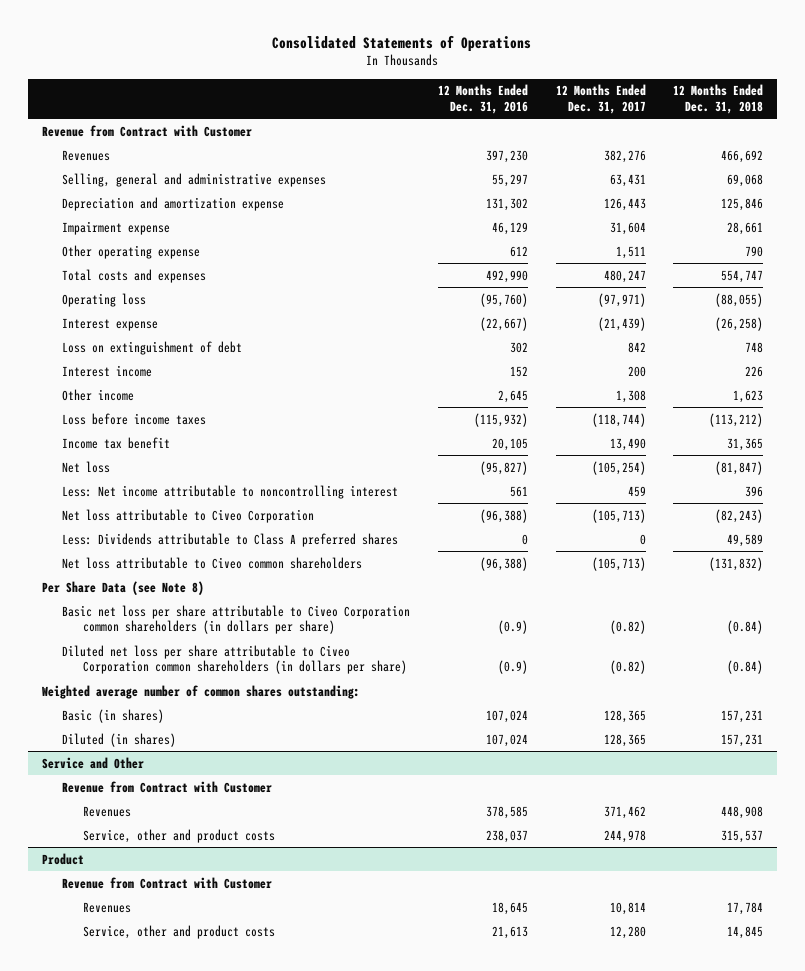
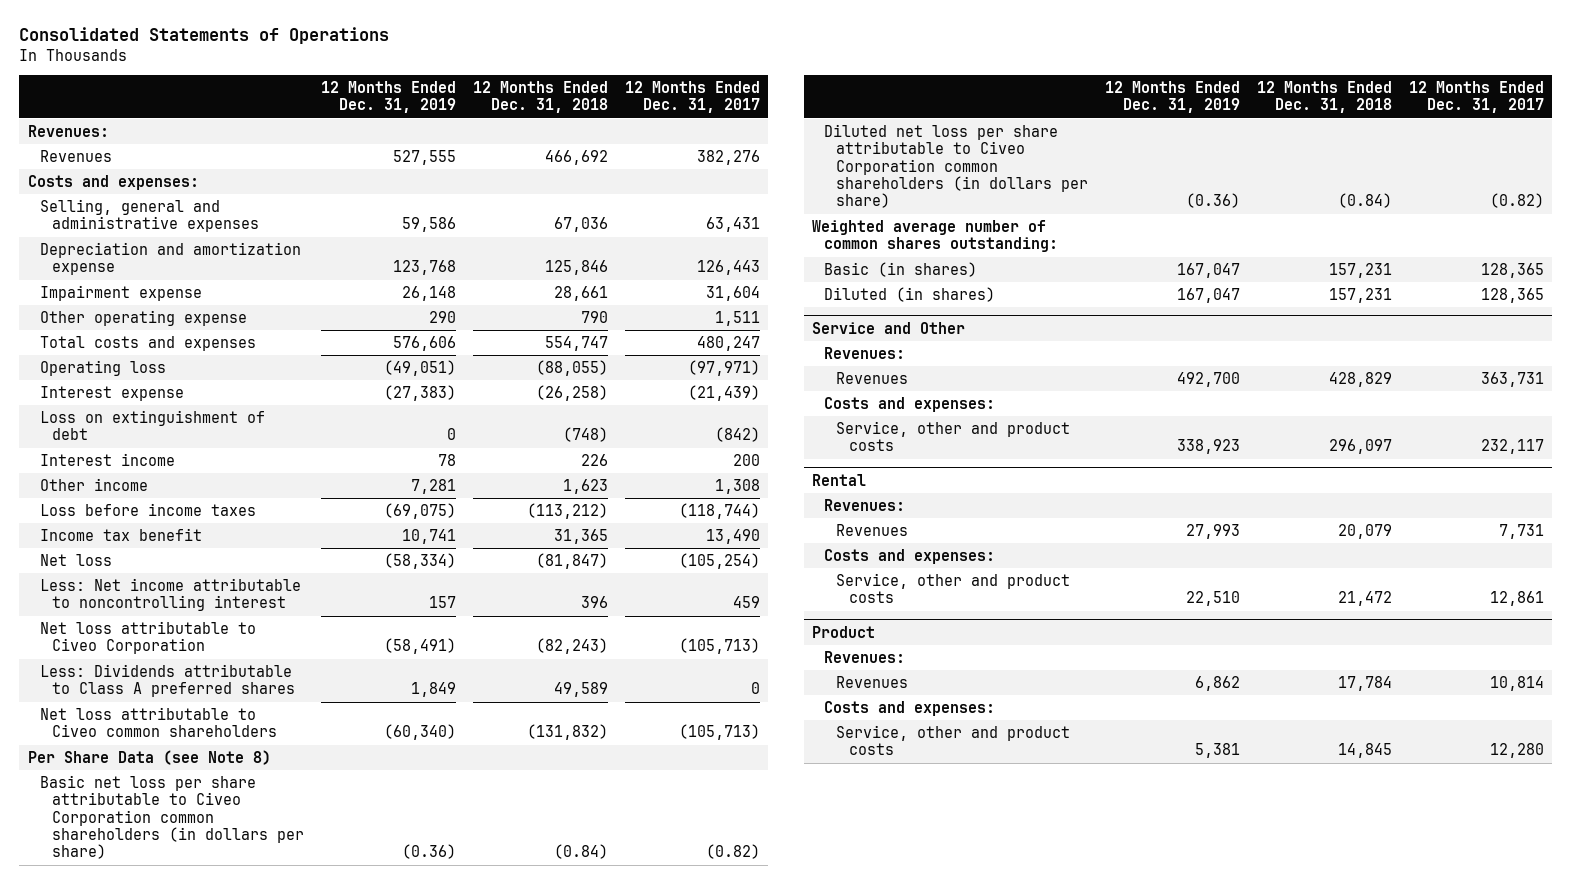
- | 12 Months Ended Dec. 31, 2016 | 12 Months Ended Dec. 31, 2017 | 12 Months Ended Dec. 31, 2018
+ | 12 Months Ended Dec. 31, 2019 | 12 Months Ended Dec. 31, 2018 | 12 Months Ended Dec. 31, 2017
- Revenue from Contract with Customer
+ Revenues:
- Selling, general and administrative expenses | 55,297 | 63,431 | 69,068
+ Costs and expenses:
+ Selling, general and administrative expenses | 59,586 | 67,036 | 63,431
- Loss on extinguishment of debt | 302 | 842 | 748
+ Loss on extinguishment of debt | 0 | (748) | (842)
@ Service and Other
- Revenue from Contract with Customer
- Revenues | 378,585 | 371,462 | 448,908
- Service, other and product costs | 238,037 | 244,978 | 315,537
+ Revenues:
+ Revenues | 492,700 | 428,829 | 363,731
+ Costs and expenses:
+ Service, other and product costs | 338,923 | 296,097 | 232,117
+ Rental
+ Revenues:
+ Revenues | 27,993 | 20,079 | 7,731
+ Costs and expenses:
+ Service, other and product costs | 22,510 | 21,472 | 12,861
@ Product
- Revenue from Contract with Customer
+ Revenues:
+ Costs and expenses:

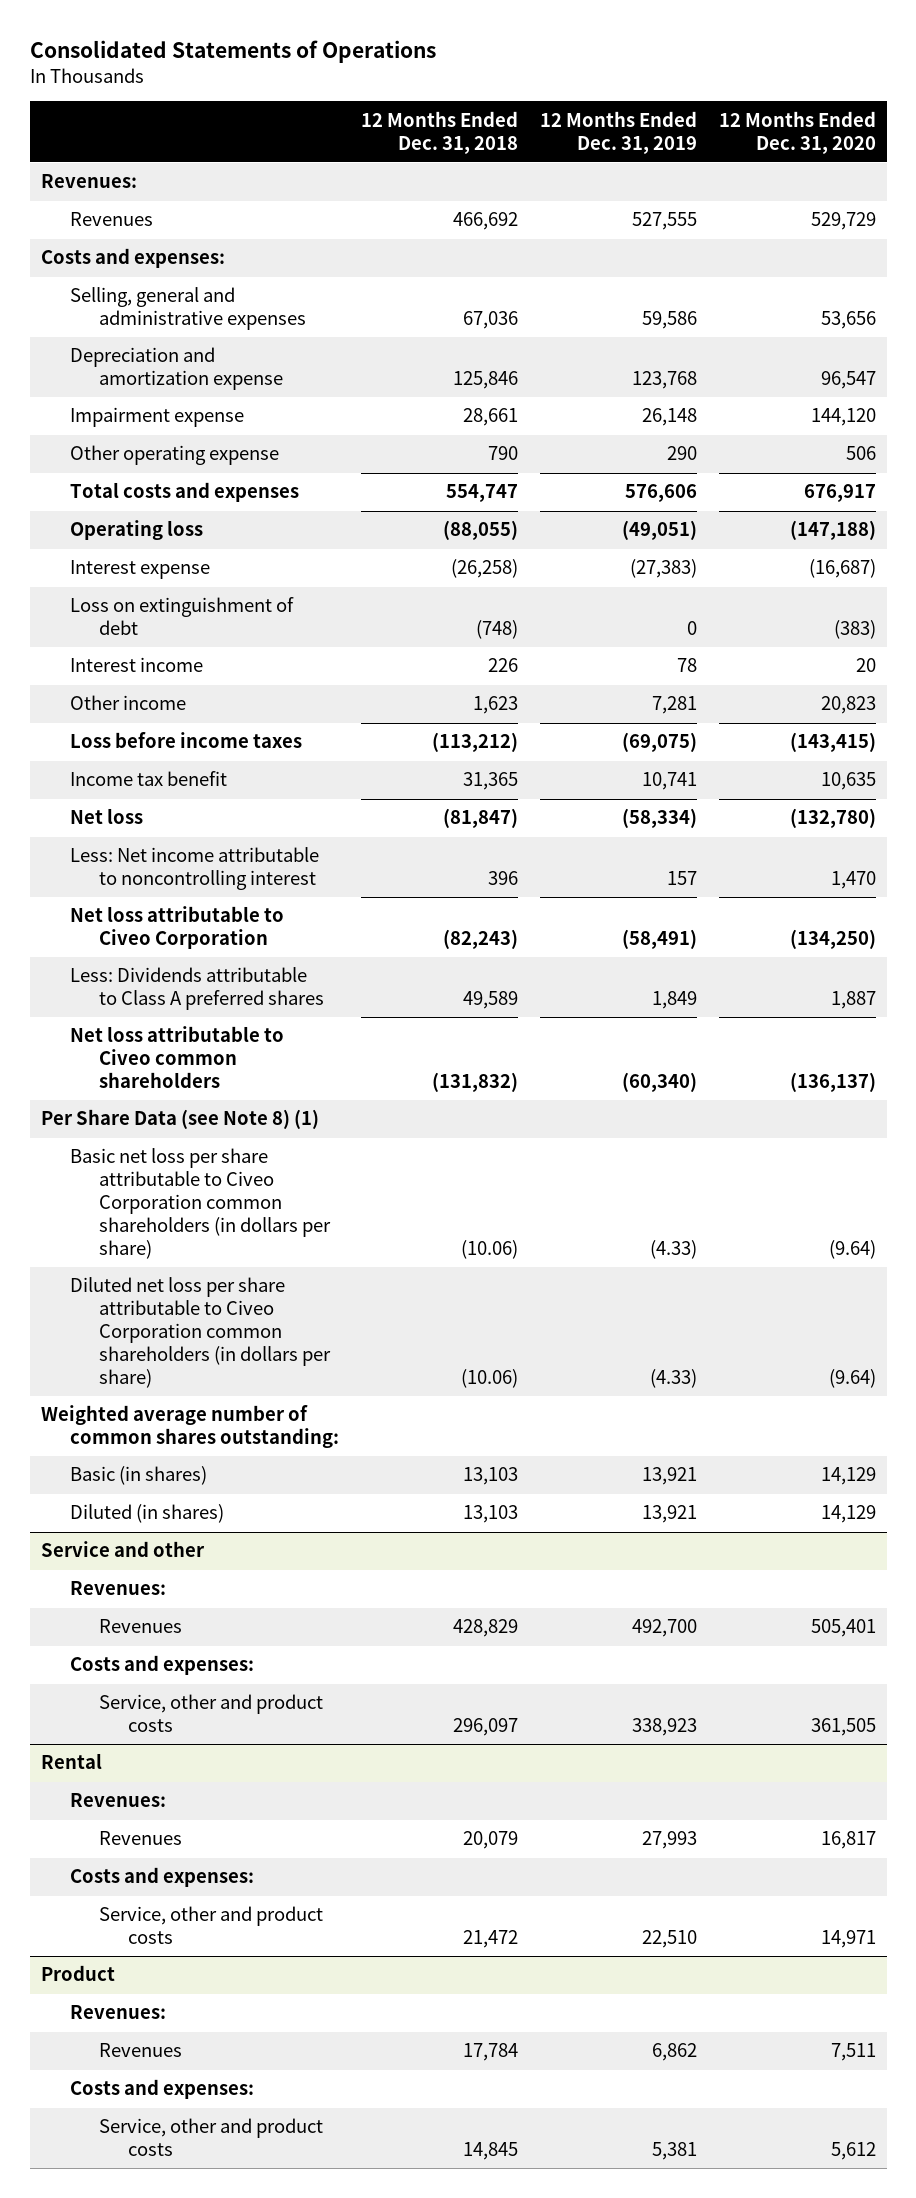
- | 12 Months Ended Dec. 31, 2019 | 12 Months Ended Dec. 31, 2018 | 12 Months Ended Dec. 31, 2017
+ | 12 Months Ended Dec. 31, 2018 | 12 Months Ended Dec. 31, 2019 | 12 Months Ended Dec. 31, 2020
- Per Share Data (see Note 8)
- Basic net loss per share attributable to Civeo Corporation common shareholders (in dollars per share) | (0.36) | (0.84) | (0.82)
- Diluted net loss per share attributable to Civeo Corporation common shareholders (in dollars per share) | (0.36) | (0.84) | (0.82)
+ Per Share Data (see Note 8) (1)
+ Basic net loss per share attributable to Civeo Corporation common shareholders (in dollars per share) | (10.06) | (4.33) | (9.64)
+ Diluted net loss per share attributable to Civeo Corporation common shareholders (in dollars per share) | (10.06) | (4.33) | (9.64)
- Basic (in shares) | 167,047 | 157,231 | 128,365
- Diluted (in shares) | 167,047 | 157,231 | 128,365
- Service and Other
+ Basic (in shares) | 13,103 | 13,921 | 14,129
+ Diluted (in shares) | 13,103 | 13,921 | 14,129
+ Service and other

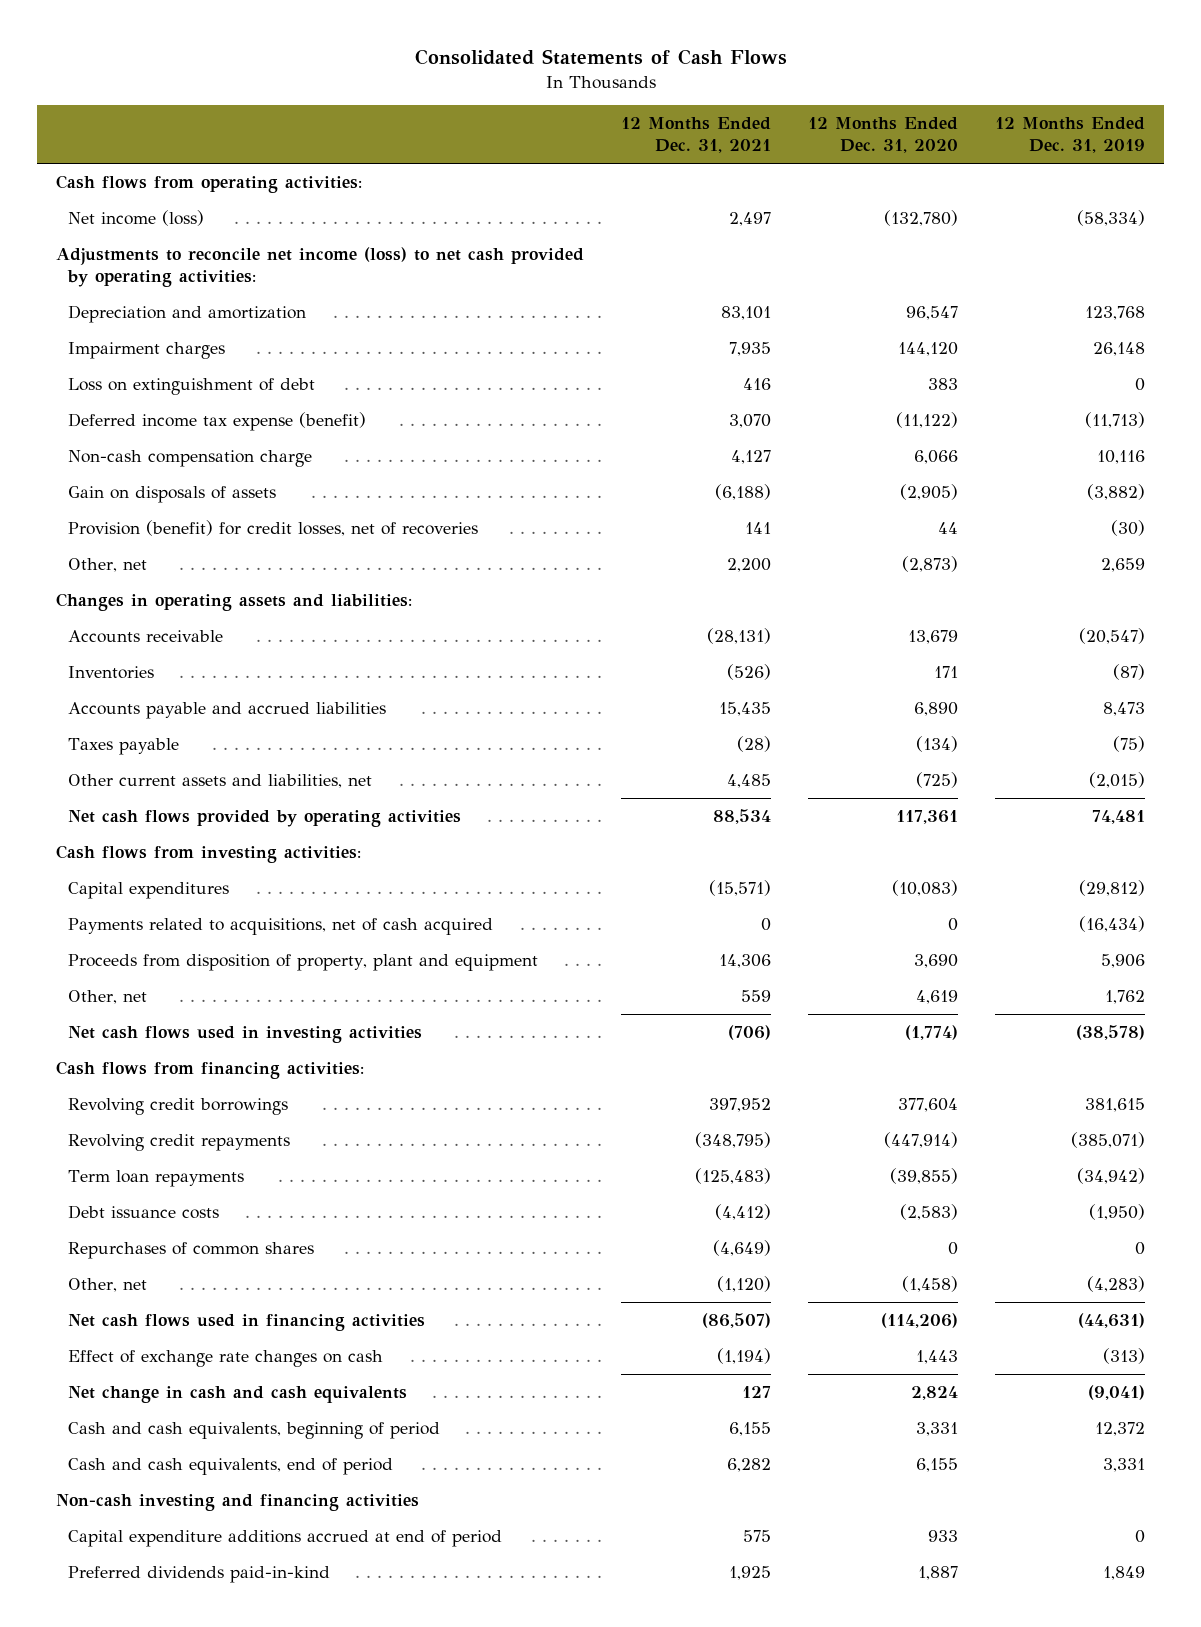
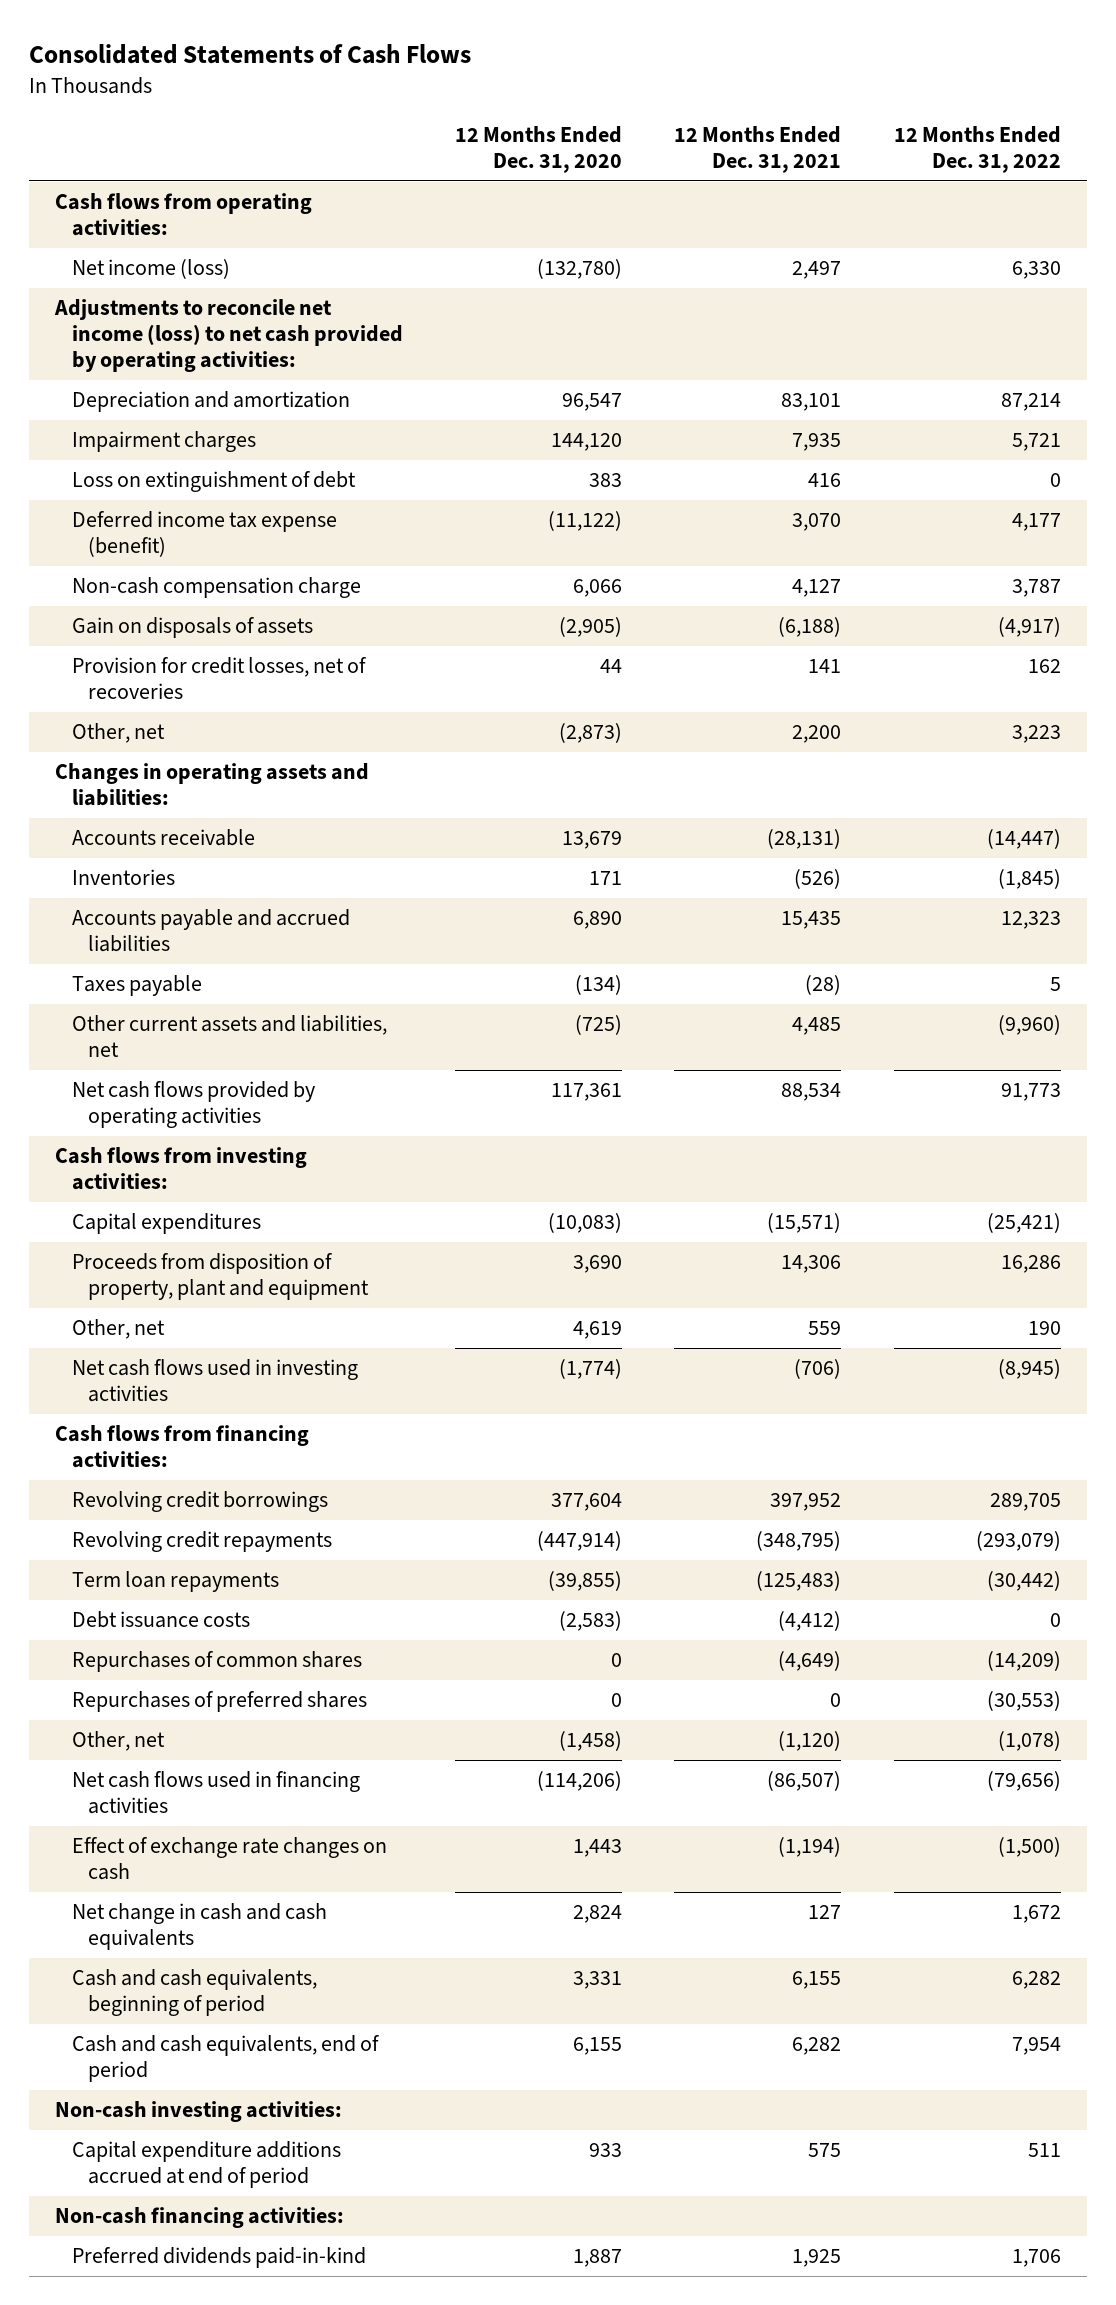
- | 12 Months Ended Dec. 31, 2021 | 12 Months Ended Dec. 31, 2020 | 12 Months Ended Dec. 31, 2019
+ | 12 Months Ended Dec. 31, 2020 | 12 Months Ended Dec. 31, 2021 | 12 Months Ended Dec. 31, 2022
- Provision (benefit) for credit losses, net of recoveries | 141 | 44 | (30)
+ Provision for credit losses, net of recoveries | 44 | 141 | 162
- Payments related to acquisitions, net of cash acquired | 0 | 0 | (16,434)
+ Repurchases of preferred shares | 0 | 0 | (30,553)
- Non-cash investing and financing activities
+ Non-cash investing activities:
+ Non-cash financing activities:

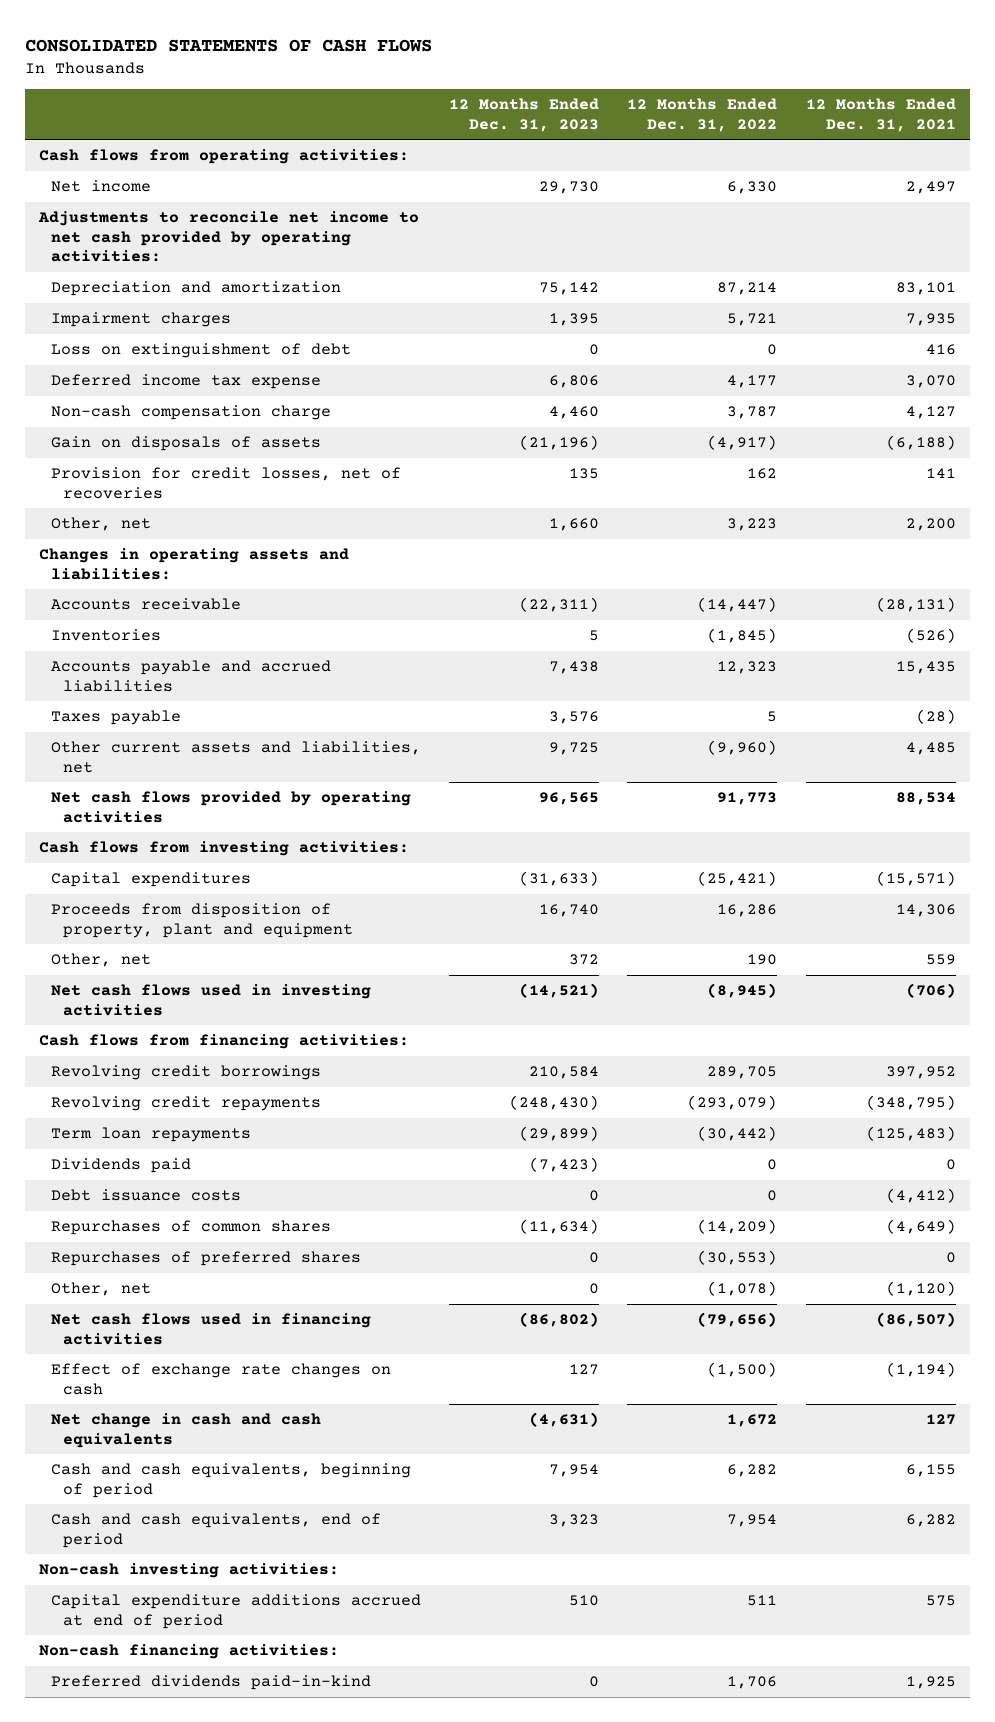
- Consolidated Statements of Cash Flows
+ CONSOLIDATED STATEMENTS OF CASH FLOWS
- | 12 Months Ended Dec. 31, 2020 | 12 Months Ended Dec. 31, 2021 | 12 Months Ended Dec. 31, 2022
+ | 12 Months Ended Dec. 31, 2023 | 12 Months Ended Dec. 31, 2022 | 12 Months Ended Dec. 31, 2021
- Net income (loss) | (132,780) | 2,497 | 6,330
- Adjustments to reconcile net income (loss) to net cash provided by operating activities:
+ Net income | 29,730 | 6,330 | 2,497
+ Adjustments to reconcile net income to net cash provided by operating activities:
- Deferred income tax expense (benefit) | (11,122) | 3,070 | 4,177
+ Deferred income tax expense | 6,806 | 4,177 | 3,070
+ Dividends paid | (7,423) | 0 | 0

